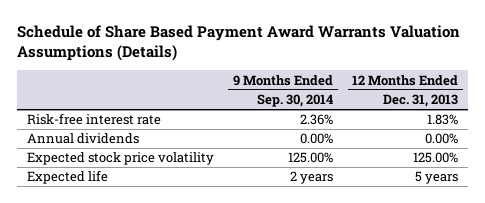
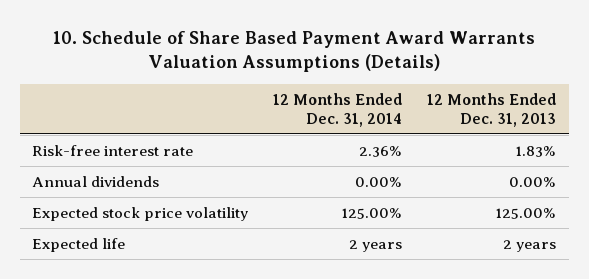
- Schedule of Share Based Payment Award Warrants Valuation Assumptions (Details)
+ 10. Schedule of Share Based Payment Award Warrants Valuation Assumptions (Details)
- | 9 Months Ended Sep. 30, 2014 | 12 Months Ended Dec. 31, 2013
+ | 12 Months Ended Dec. 31, 2014 | 12 Months Ended Dec. 31, 2013
- Expected life | 2 years | 5 years
+ Expected life | 2 years | 2 years

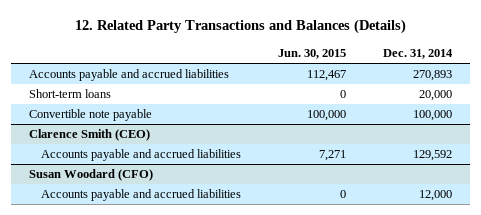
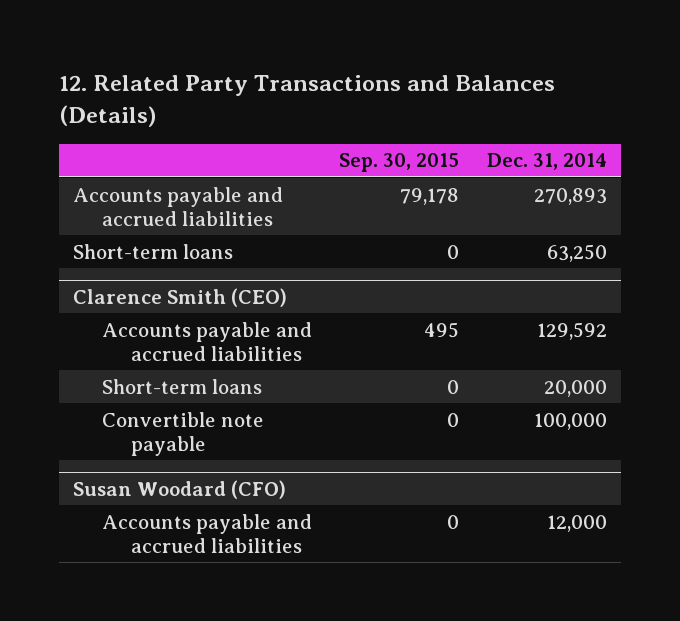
- | Jun. 30, 2015 | Dec. 31, 2014
+ | Sep. 30, 2015 | Dec. 31, 2014
- Short-term loans | 0 | 20,000
- Convertible note payable | 100,000 | 100,000
+ Short-term loans | 0 | 63,250
@ Clarence Smith (CEO)
+ Short-term loans | 0 | 20,000
+ Convertible note payable | 0 | 100,000

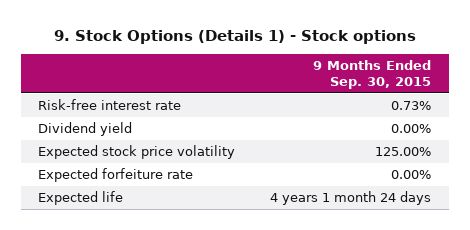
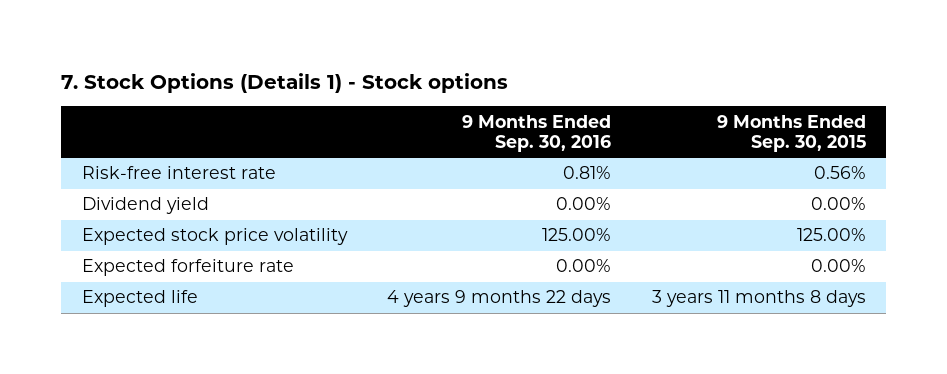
- 9. Stock Options (Details 1) - Stock options
+ 7. Stock Options (Details 1) - Stock options
- | 9 Months Ended Sep. 30, 2015
+ | 9 Months Ended Sep. 30, 2016 | 9 Months Ended Sep. 30, 2015
- Risk-free interest rate | 0.73%
+ Risk-free interest rate | 0.81% | 0.56%
- Expected life | 4 years 1 month 24 days
+ Expected life | 4 years 9 months 22 days | 3 years 11 months 8 days

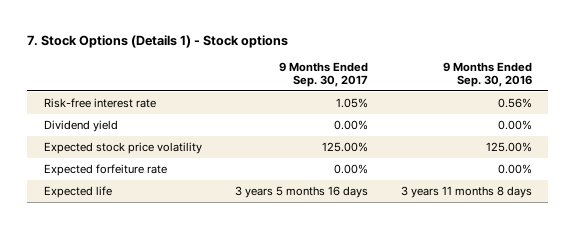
- | 9 Months Ended Sep. 30, 2016 | 9 Months Ended Sep. 30, 2015
+ | 9 Months Ended Sep. 30, 2017 | 9 Months Ended Sep. 30, 2016
- Risk-free interest rate | 0.81% | 0.56%
+ Risk-free interest rate | 1.05% | 0.56%
- Expected life | 4 years 9 months 22 days | 3 years 11 months 8 days
+ Expected life | 3 years 5 months 16 days | 3 years 11 months 8 days

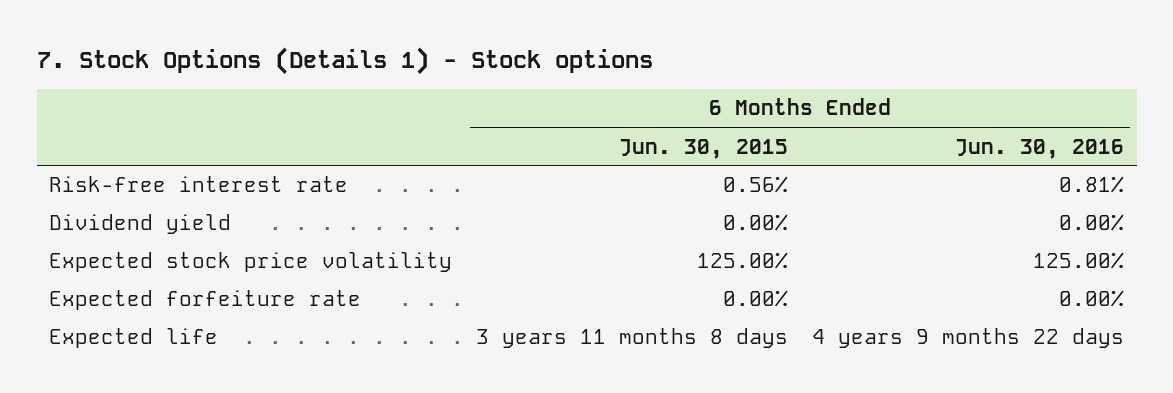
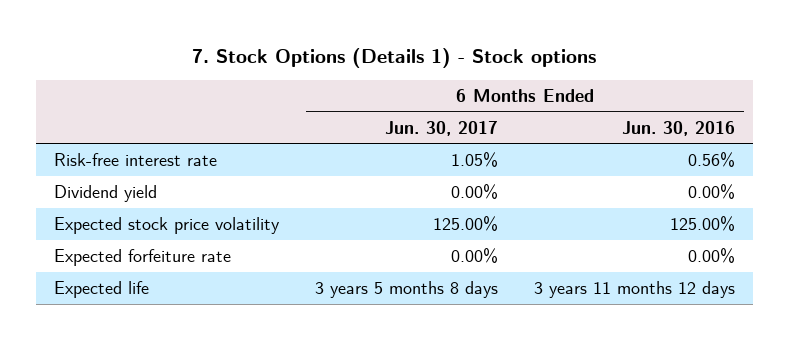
- | 6 Months Ended Jun. 30, 2015 | 6 Months Ended Jun. 30, 2016
+ | 6 Months Ended Jun. 30, 2017 | 6 Months Ended Jun. 30, 2016
- Risk-free interest rate | 0.56% | 0.81%
+ Risk-free interest rate | 1.05% | 0.56%
- Expected life | 3 years 11 months 8 days | 4 years 9 months 22 days
+ Expected life | 3 years 5 months 8 days | 3 years 11 months 12 days

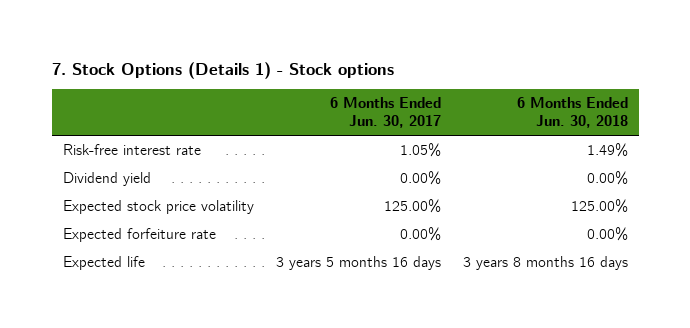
- | 6 Months Ended Jun. 30, 2017 | 6 Months Ended Jun. 30, 2016
+ | 6 Months Ended Jun. 30, 2017 | 6 Months Ended Jun. 30, 2018
- Expected life | 3 years 5 months 8 days | 3 years 11 months 12 days
+ Expected life | 3 years 5 months 16 days | 3 years 8 months 16 days

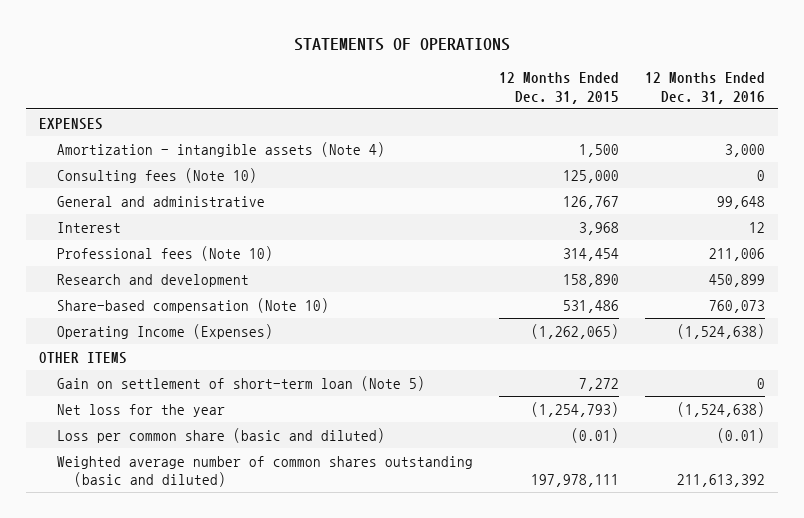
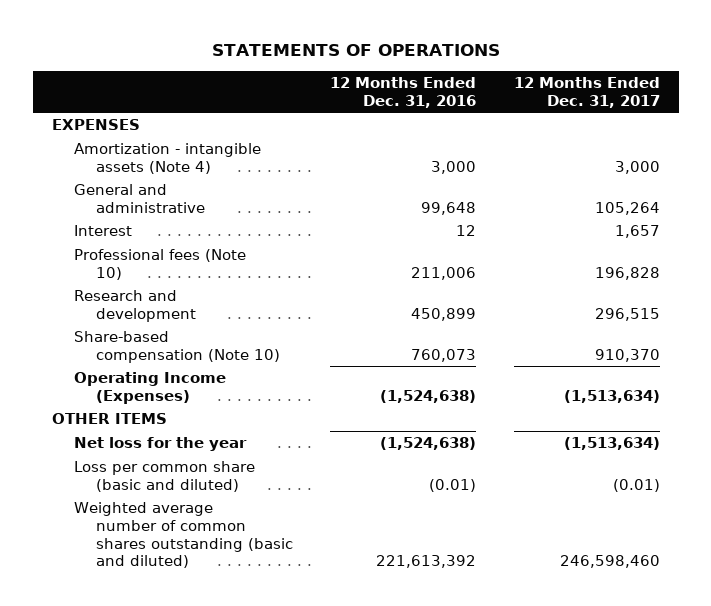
- | 12 Months Ended Dec. 31, 2015 | 12 Months Ended Dec. 31, 2016
+ | 12 Months Ended Dec. 31, 2016 | 12 Months Ended Dec. 31, 2017
- Consulting fees (Note 10) | 125,000 | 0
- Gain on settlement of short-term loan (Note 5) | 7,272 | 0
- Weighted average number of common shares outstanding (basic and diluted) | 197,978,111 | 211,613,392
+ Weighted average number of common shares outstanding (basic and diluted) | 221,613,392 | 246,598,460

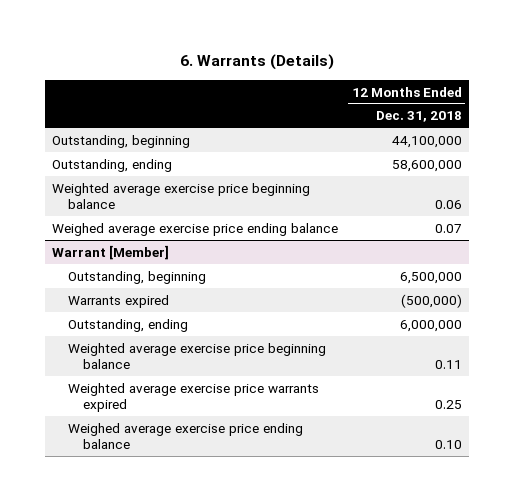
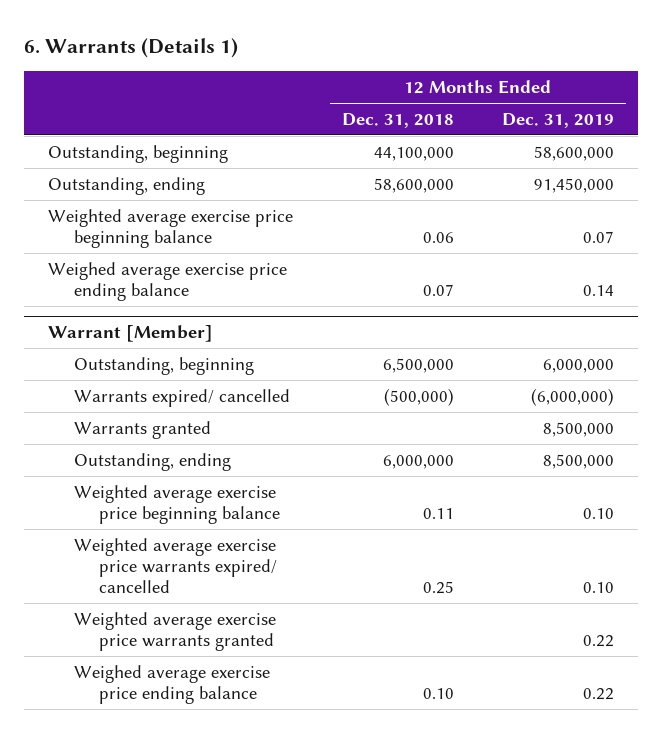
- 6. Warrants (Details)
+ 6. Warrants (Details 1)
- | 12 Months Ended Dec. 31, 2018
+ | 12 Months Ended Dec. 31, 2018 | 12 Months Ended Dec. 31, 2019
@ Warrant [Member]
- Warrants expired | (500,000)
+ Warrants expired/ cancelled | (500,000) | (6,000,000)
+ Warrants granted | | 8,500,000
- Weighted average exercise price warrants expired | 0.25
+ Weighted average exercise price warrants expired/ cancelled | 0.25 | 0.10
+ Weighted average exercise price warrants granted | | 0.22

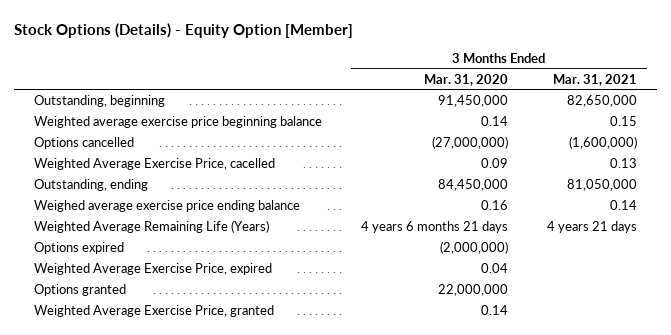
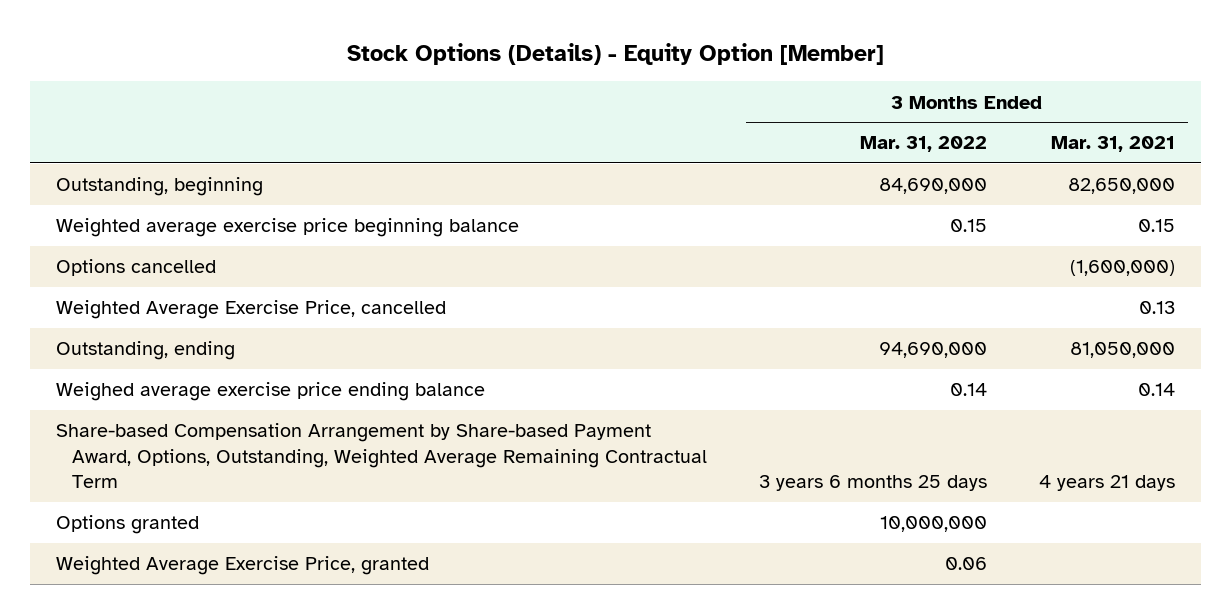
- | 3 Months Ended Mar. 31, 2020 | 3 Months Ended Mar. 31, 2021
+ | 3 Months Ended Mar. 31, 2022 | 3 Months Ended Mar. 31, 2021
- Weighted Average Exercise Price, cacelled | 0.09 | 0.13
+ Weighted Average Exercise Price, cancelled | | 0.13
- Weighted Average Remaining Life (Years) | 4 years 6 months 21 days | 4 years 21 days
- Options expired | (2,000,000) |
- Weighted Average Exercise Price, expired | 0.04 |
+ Share-based Compensation Arrangement by Share-based Payment Award, Options, Outstanding, Weighted Average Remaining Contractual Term | 3 years 6 months 25 days | 4 years 21 days

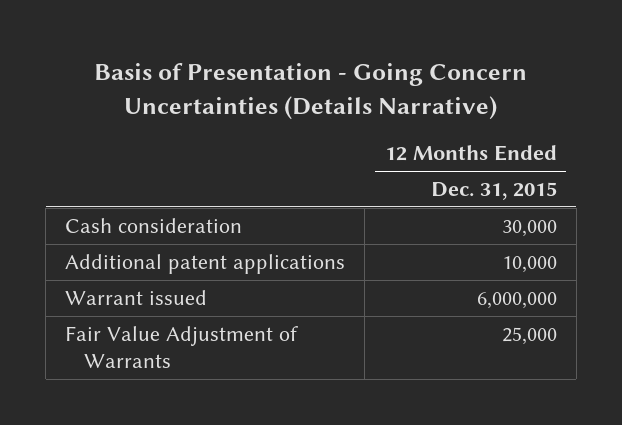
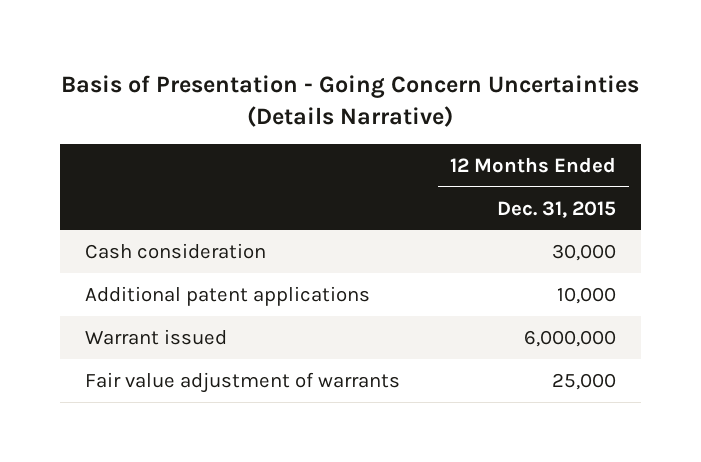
- Fair Value Adjustment of Warrants | 25,000
+ Fair value adjustment of warrants | 25,000

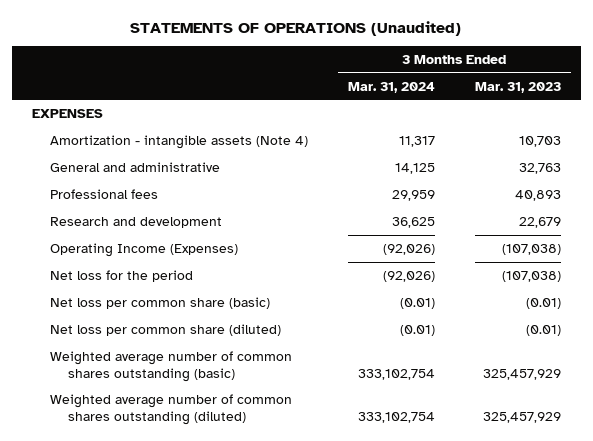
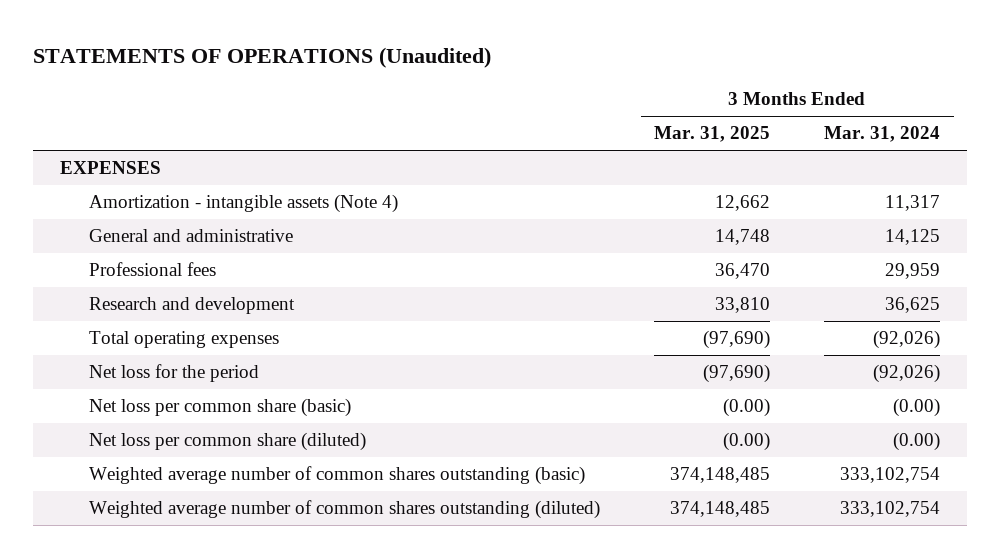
- | 3 Months Ended Mar. 31, 2024 | 3 Months Ended Mar. 31, 2023
+ | 3 Months Ended Mar. 31, 2025 | 3 Months Ended Mar. 31, 2024
- Operating Income (Expenses) | (92,026) | (107,038)
+ Total operating expenses | (97,690) | (92,026)
- Net loss per common share (basic) | (0.01) | (0.01)
- Net loss per common share (diluted) | (0.01) | (0.01)
+ Net loss per common share (basic) | (0.00) | (0.00)
+ Net loss per common share (diluted) | (0.00) | (0.00)

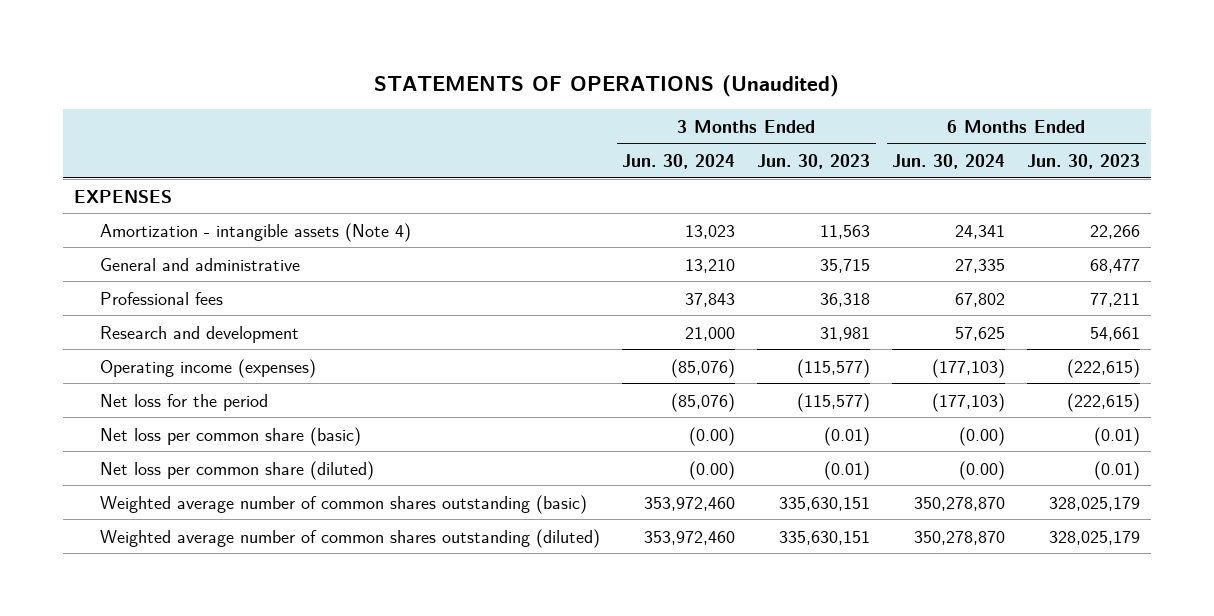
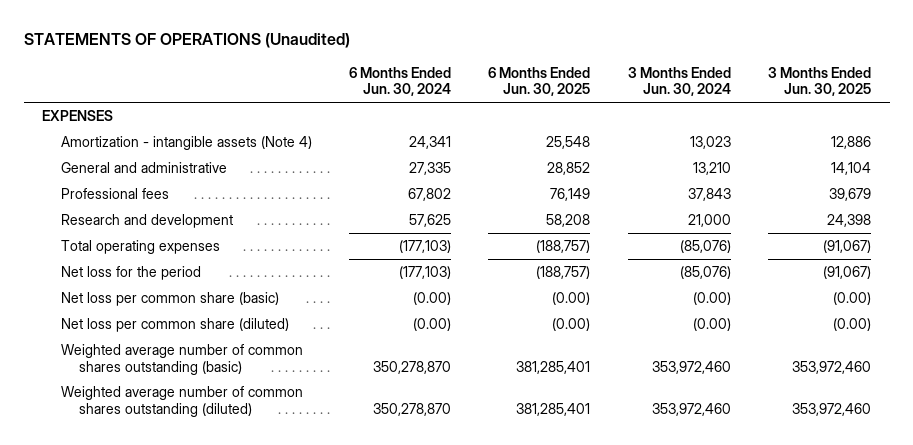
- | 3 Months Ended Jun. 30, 2024 | 3 Months Ended Jun. 30, 2023 | 6 Months Ended Jun. 30, 2024 | 6 Months Ended Jun. 30, 2023
+ | 6 Months Ended Jun. 30, 2024 | 6 Months Ended Jun. 30, 2025 | 3 Months Ended Jun. 30, 2024 | 3 Months Ended Jun. 30, 2025
- Operating income (expenses) | (85,076) | (115,577) | (177,103) | (222,615)
+ Total operating expenses | (177,103) | (188,757) | (85,076) | (91,067)

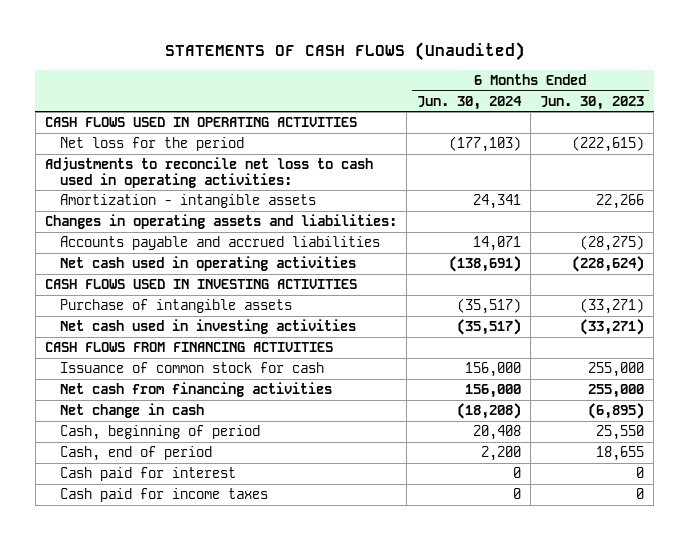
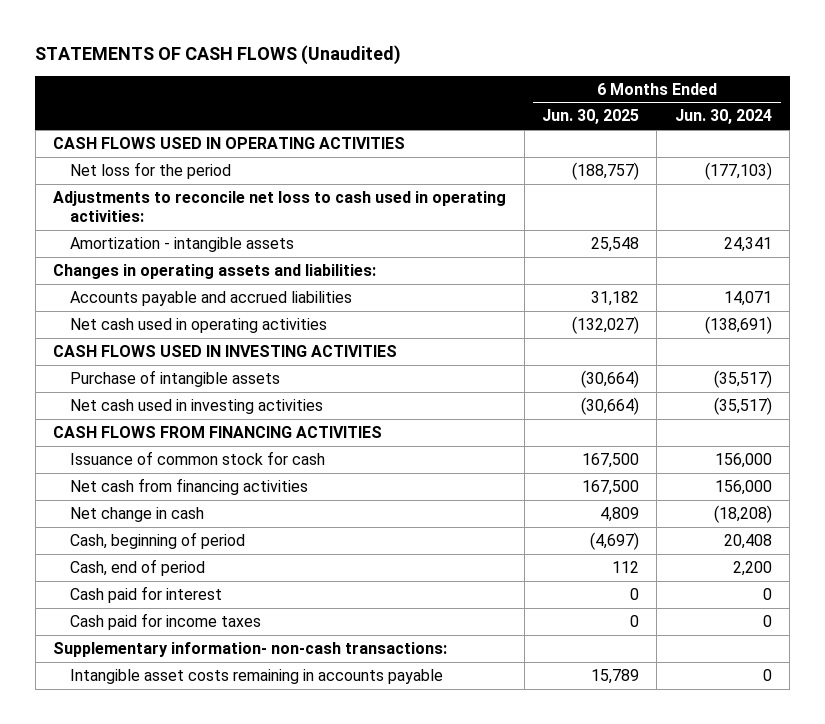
- | 6 Months Ended Jun. 30, 2024 | 6 Months Ended Jun. 30, 2023
+ | 6 Months Ended Jun. 30, 2025 | 6 Months Ended Jun. 30, 2024
+ Supplementary information- non-cash transactions:
+ Intangible asset costs remaining in accounts payable | 15,789 | 0

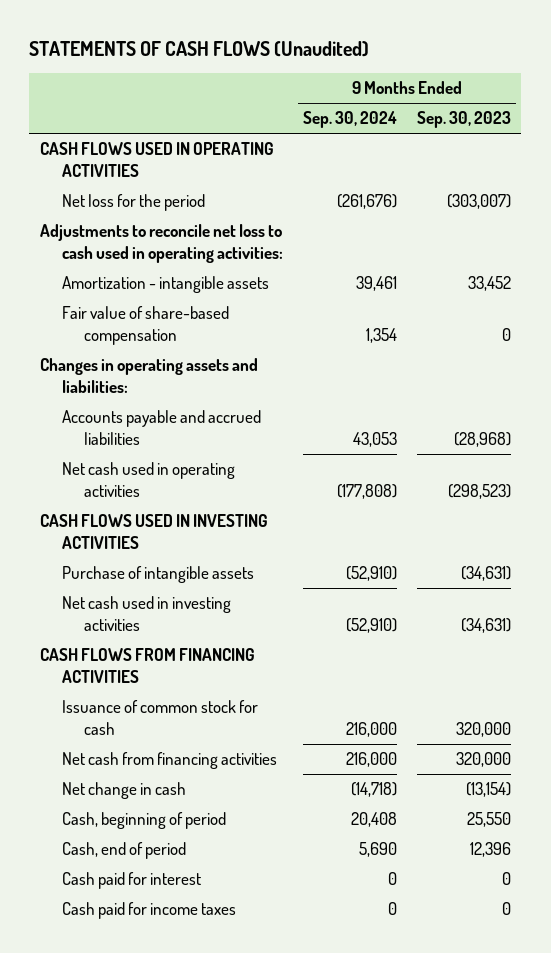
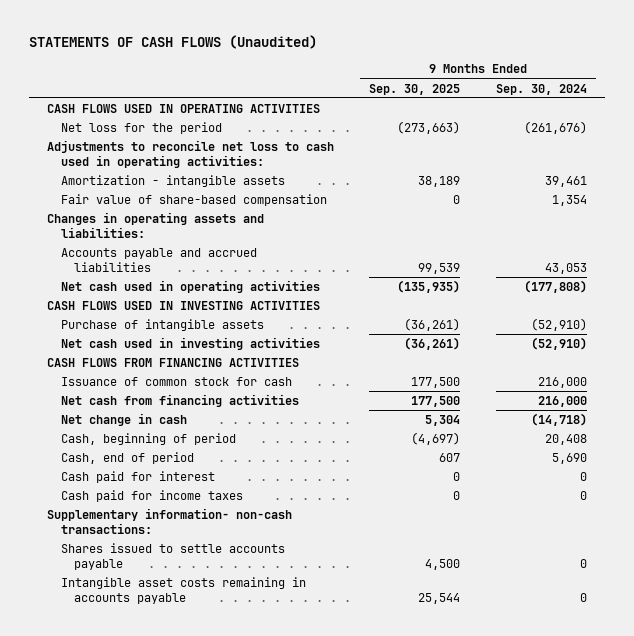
- | 9 Months Ended Sep. 30, 2024 | 9 Months Ended Sep. 30, 2023
+ | 9 Months Ended Sep. 30, 2025 | 9 Months Ended Sep. 30, 2024
+ Supplementary information- non-cash transactions:
+ Shares issued to settle accounts payable | 4,500 | 0
+ Intangible asset costs remaining in accounts payable | 25,544 | 0

